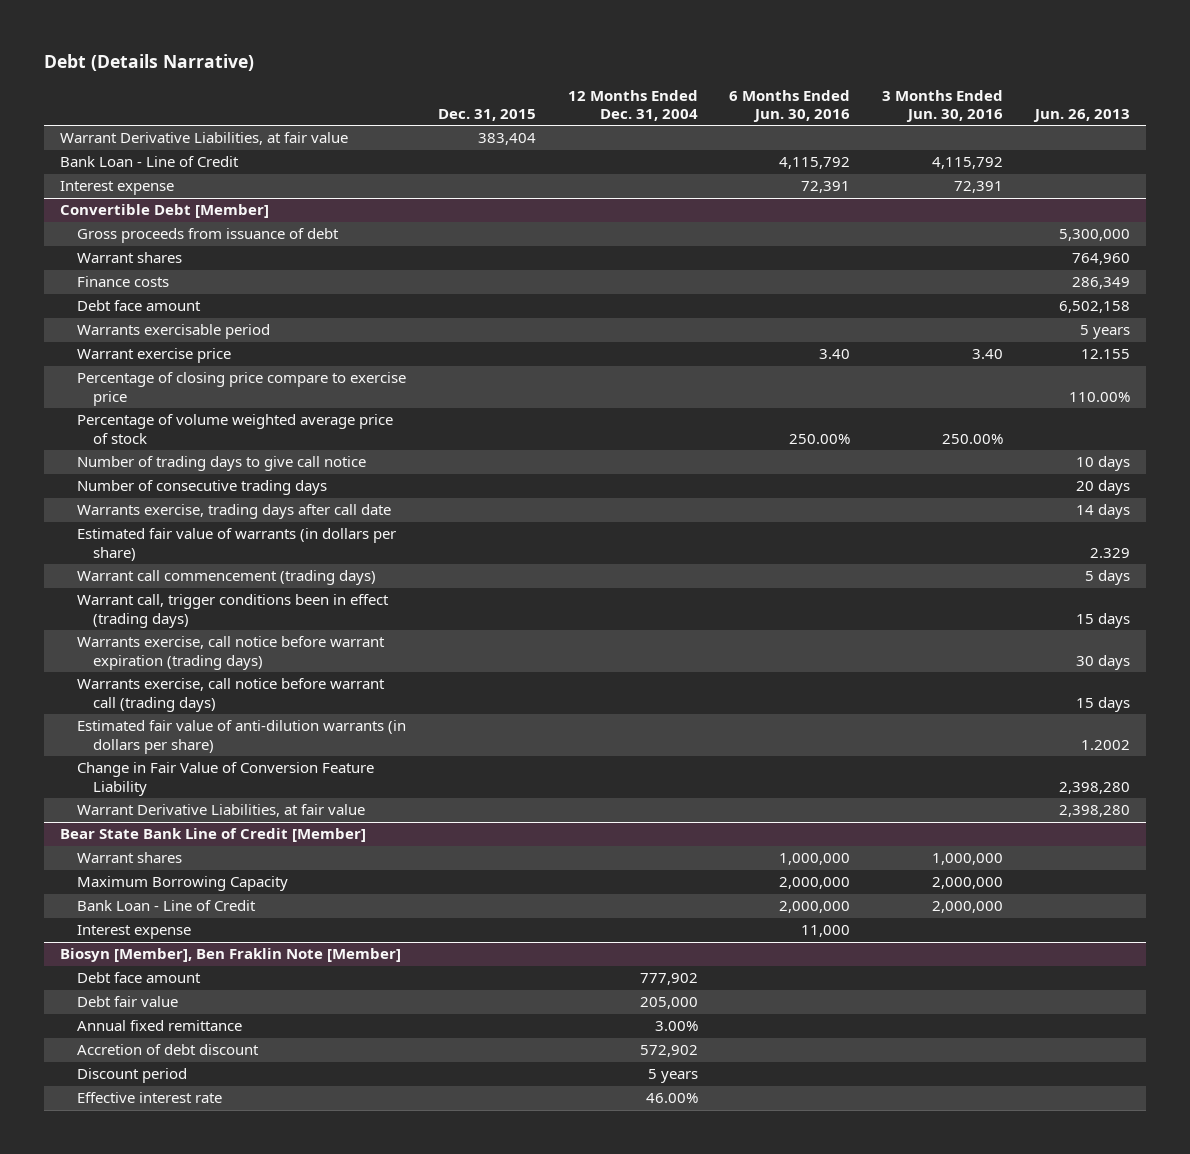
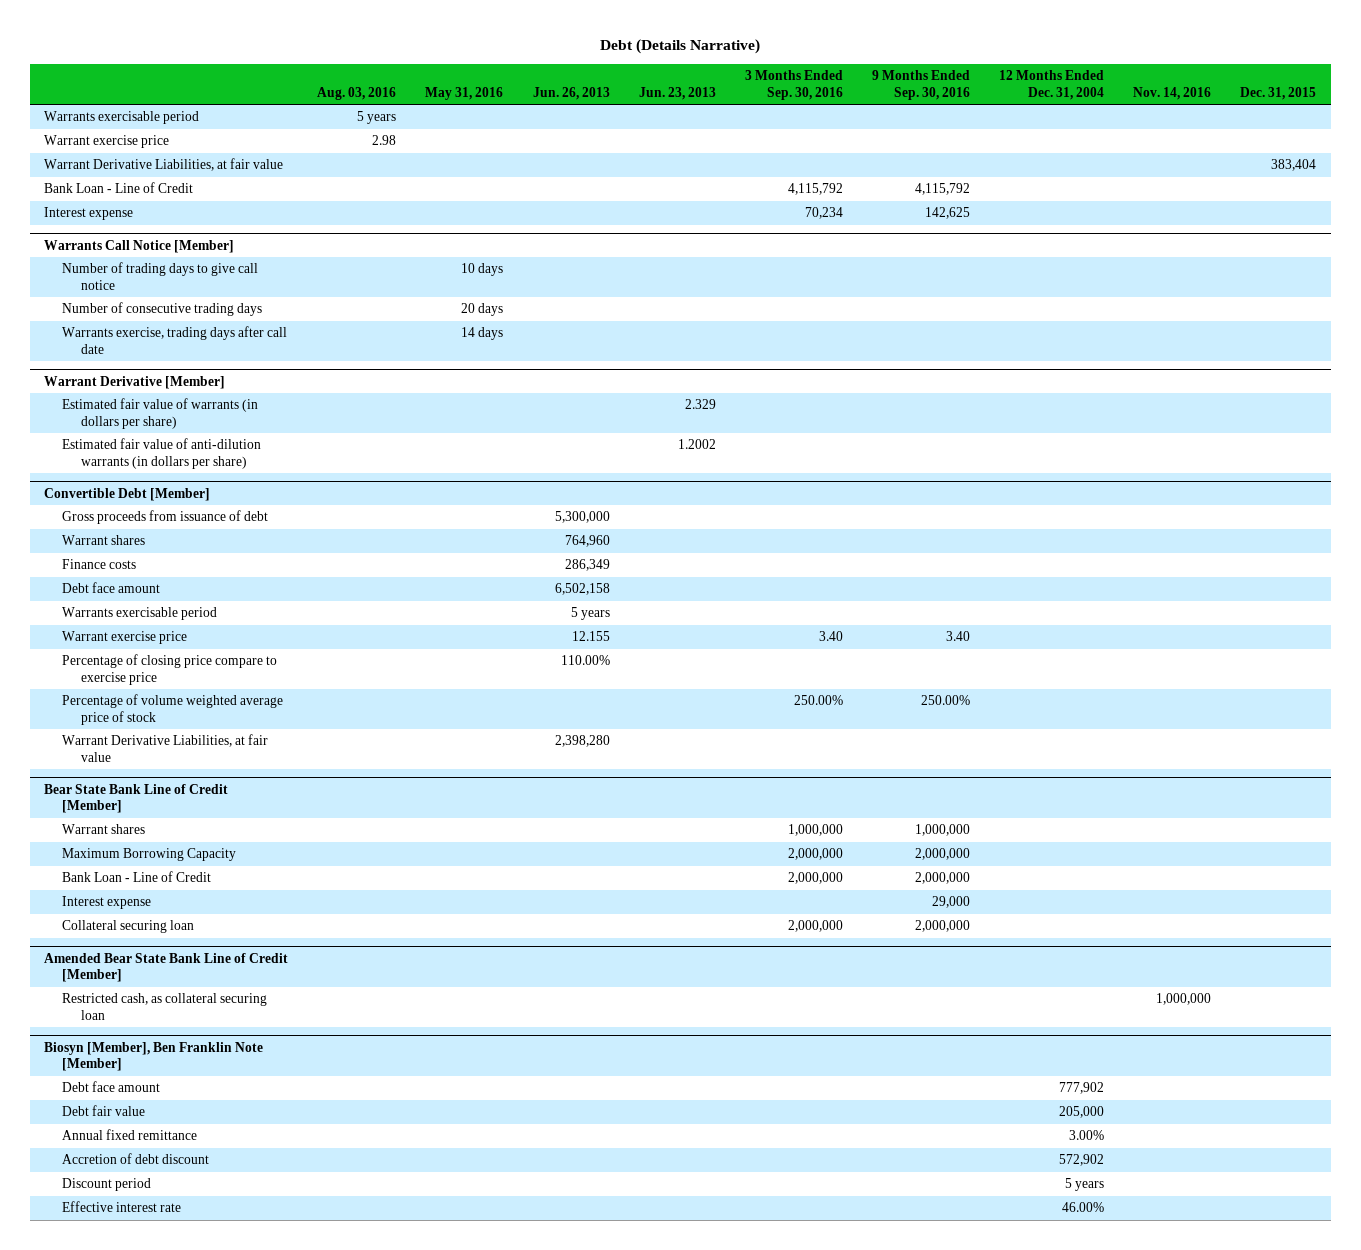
- | Dec. 31, 2015 | 12 Months Ended Dec. 31, 2004 | 6 Months Ended Jun. 30, 2016 | 3 Months Ended Jun. 30, 2016 | Jun. 26, 2013
+ | Aug. 03, 2016 | May 31, 2016 | Jun. 26, 2013 | Jun. 23, 2013 | 3 Months Ended Sep. 30, 2016 | 9 Months Ended Sep. 30, 2016 | 12 Months Ended Dec. 31, 2004 | Nov. 14, 2016 | Dec. 31, 2015
+ Warrants exercisable period | 5 years | | | | | | | |
+ Warrant exercise price | 2.98 | | | | | | | |
+ Warrants Call Notice [Member]
+ Number of trading days to give call notice | | 10 days | | | | | | |
+ Number of consecutive trading days | | 20 days | | | | | | |
+ Warrants exercise, trading days after call date | | 14 days | | | | | | |
+ Warrant Derivative [Member]
+ Estimated fair value of warrants (in dollars per share) | | | | 2.329 | | | | |
+ Estimated fair value of anti-dilution warrants (in dollars per share) | | | | 1.2002 | | | | |
@ Convertible Debt [Member]
- Number of trading days to give call notice | | | | | 10 days
- Number of consecutive trading days | | | | | 20 days
- Warrants exercise, trading days after call date | | | | | 14 days
- Estimated fair value of warrants (in dollars per share) | | | | | 2.329
- Warrant call commencement (trading days) | | | | | 5 days
- Warrant call, trigger conditions been in effect (trading days) | | | | | 15 days
- Warrants exercise, call notice before warrant expiration (trading days) | | | | | 30 days
- Warrants exercise, call notice before warrant call (trading days) | | | | | 15 days
- Estimated fair value of anti-dilution warrants (in dollars per share) | | | | | 1.2002
- Change in Fair Value of Conversion Feature Liability | | | | | 2,398,280
- Biosyn [Member], Ben Fraklin Note [Member]
@ Bear State Bank Line of Credit [Member]
+ Collateral securing loan | | | | | 2,000,000 | 2,000,000 | | |
+ Amended Bear State Bank Line of Credit [Member]
+ Restricted cash, as collateral securing loan | | | | | | | | 1,000,000 |
+ Biosyn [Member], Ben Franklin Note [Member]

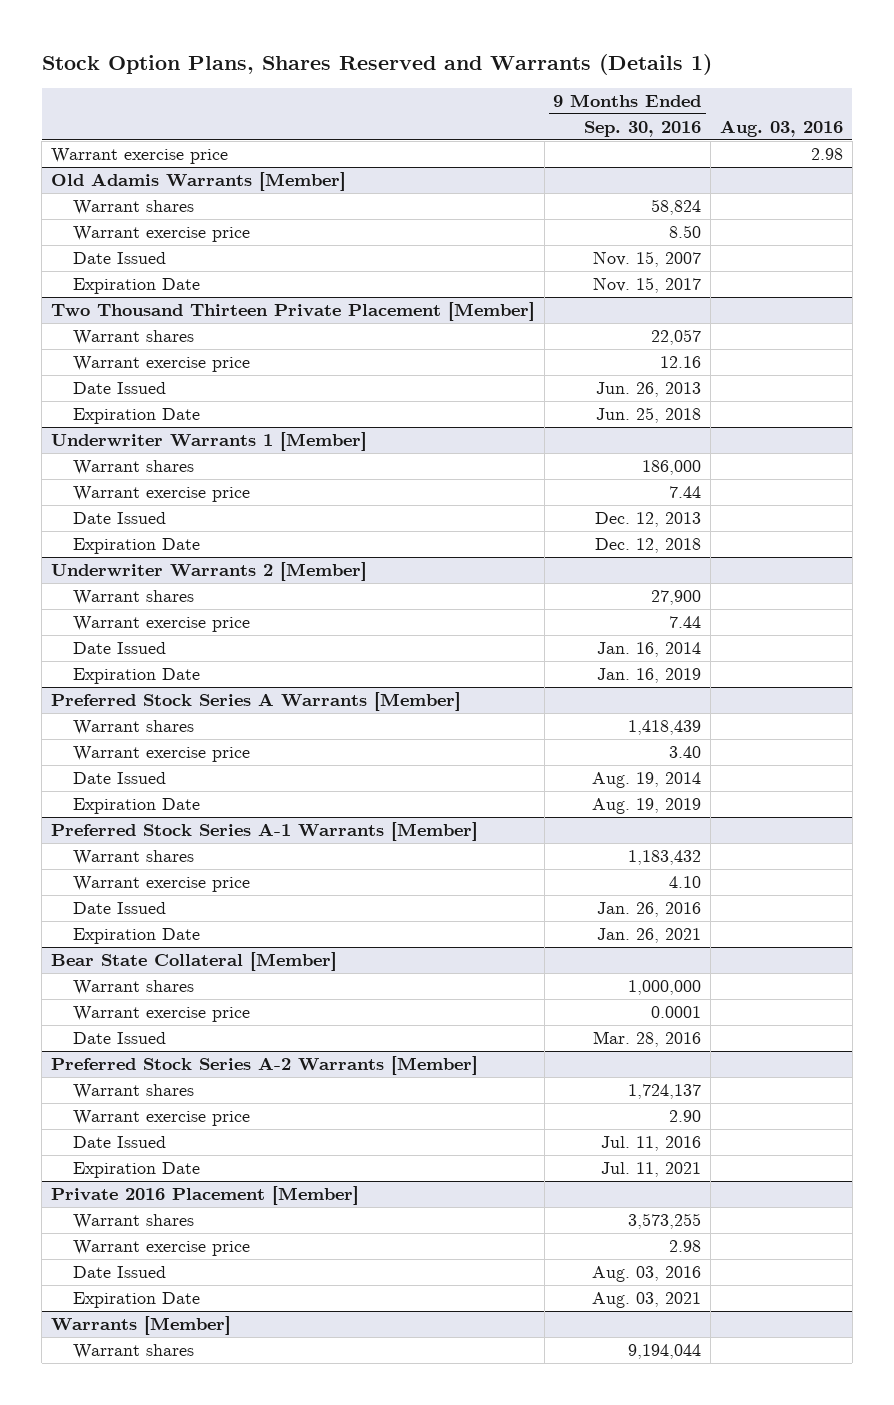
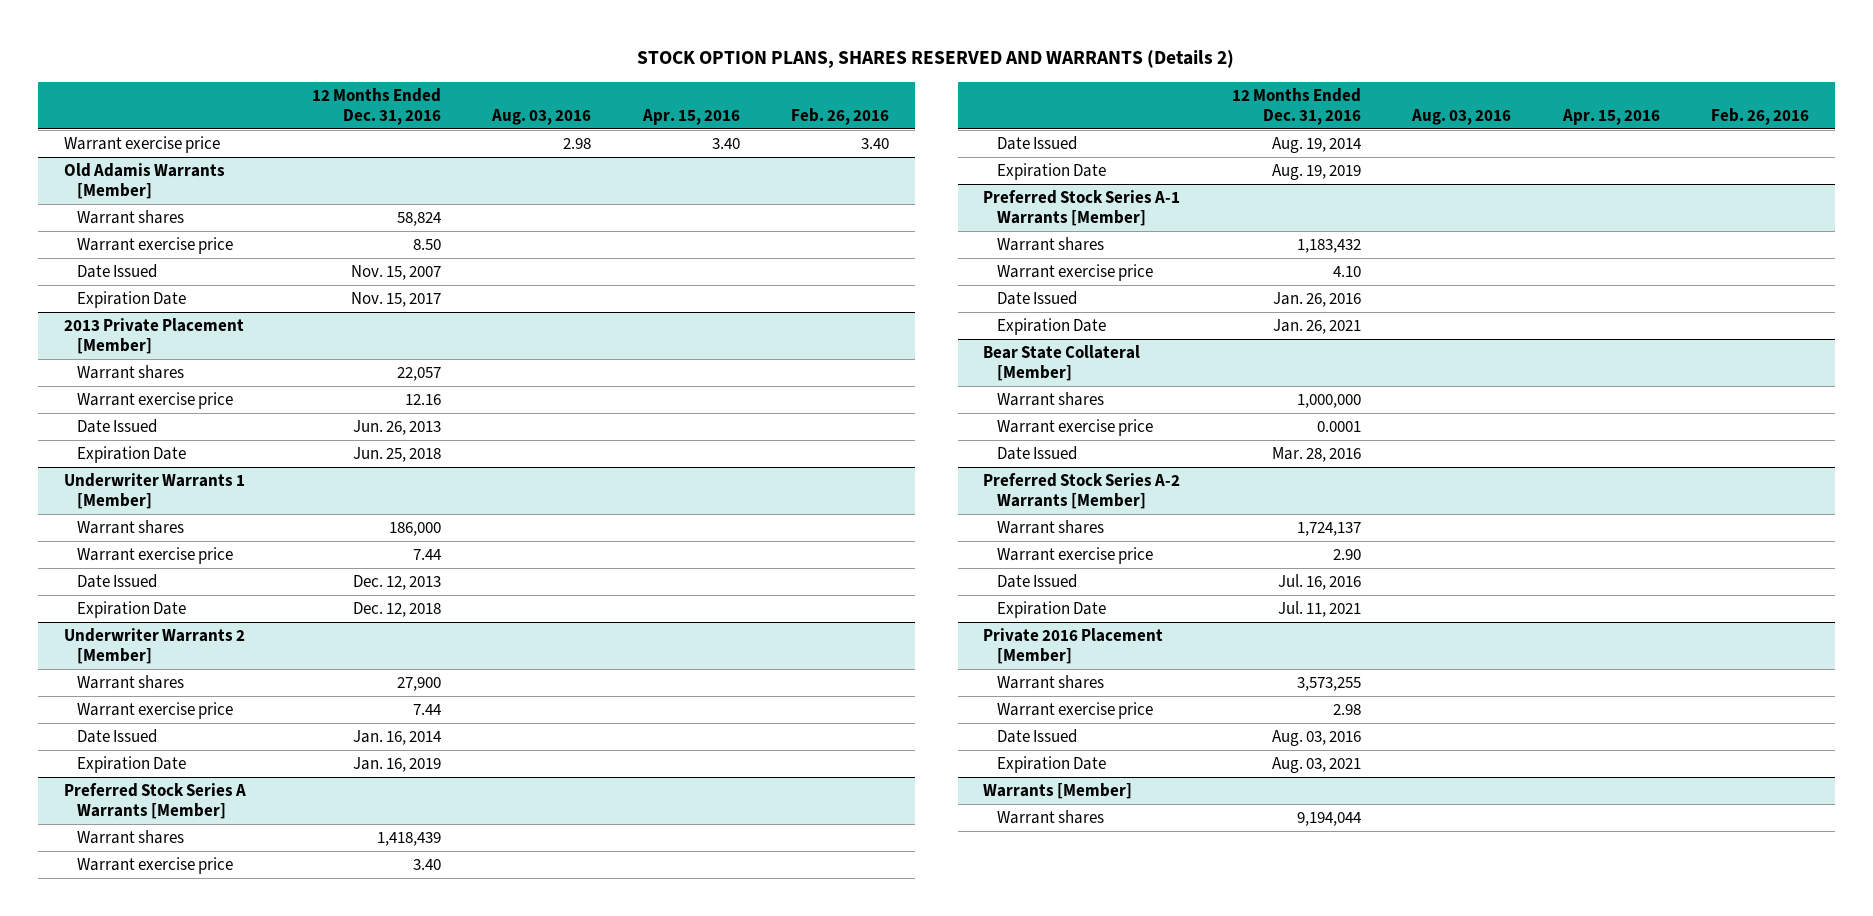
- Stock Option Plans, Shares Reserved and Warrants (Details 1)
+ STOCK OPTION PLANS, SHARES RESERVED AND WARRANTS (Details 2)
- | 9 Months Ended Sep. 30, 2016 | Aug. 03, 2016
+ | 12 Months Ended Dec. 31, 2016 | Aug. 03, 2016 | Apr. 15, 2016 | Feb. 26, 2016
- Two Thousand Thirteen Private Placement [Member]
+ 2013 Private Placement [Member]

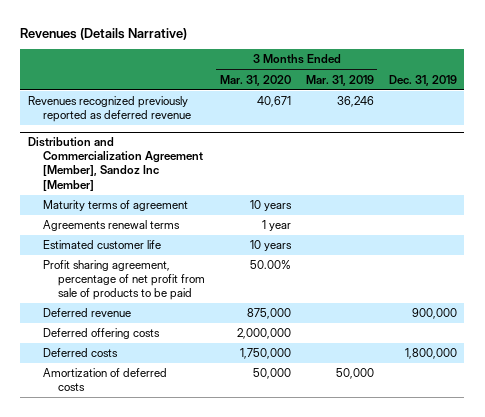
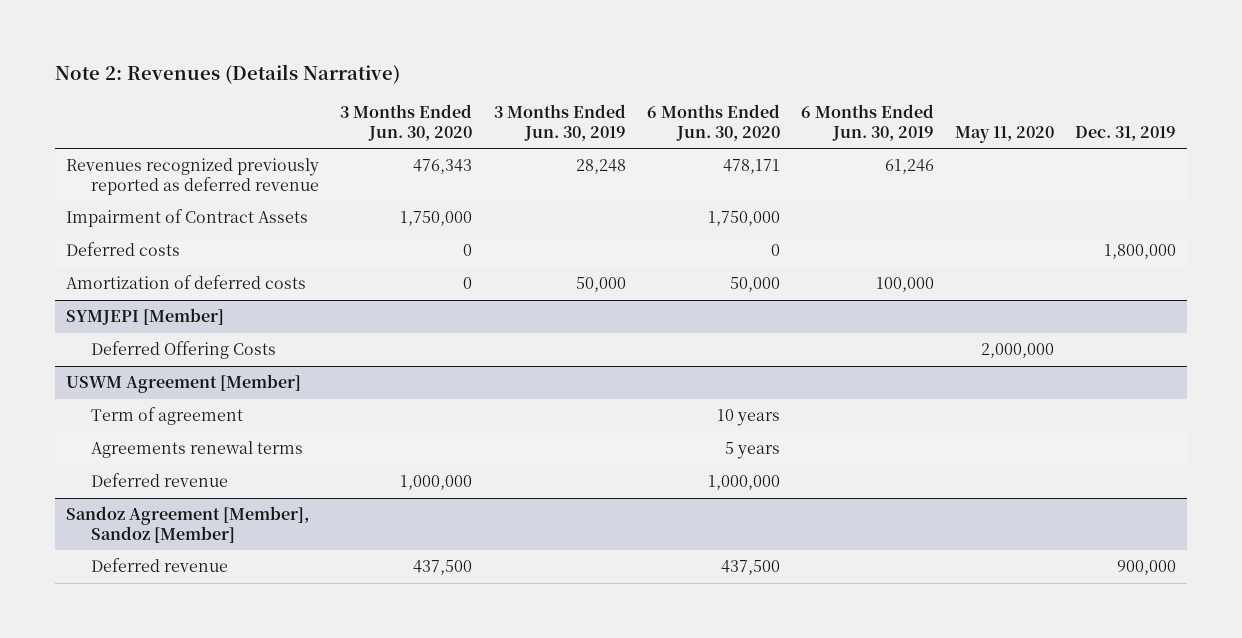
- Revenues (Details Narrative)
+ Note 2: Revenues (Details Narrative)
- | 3 Months Ended Mar. 31, 2020 | 3 Months Ended Mar. 31, 2019 | Dec. 31, 2019
+ | 3 Months Ended Jun. 30, 2020 | 3 Months Ended Jun. 30, 2019 | 6 Months Ended Jun. 30, 2020 | 6 Months Ended Jun. 30, 2019 | May 11, 2020 | Dec. 31, 2019
- Distribution and Commercialization Agreement [Member], Sandoz Inc [Member]
- Maturity terms of agreement | 10 years | |
- Agreements renewal terms | 1 year | |
- Estimated customer life | 10 years | |
- Profit sharing agreement, percentage of net profit from sale of products to be paid | 50.00% | |
+ Impairment of Contract Assets | 1,750,000 | | 1,750,000 | | |
+ Deferred costs | 0 | | 0 | | | 1,800,000
+ Amortization of deferred costs | 0 | 50,000 | 50,000 | 100,000 | |
+ SYMJEPI [Member]
+ Deferred Offering Costs | | | | | 2,000,000 |
+ USWM Agreement [Member]
+ Term of agreement | | | 10 years | | |
+ Agreements renewal terms | | | 5 years | | |
+ Deferred revenue | 1,000,000 | | 1,000,000 | | |
+ Sandoz Agreement [Member], Sandoz [Member]
- Deferred offering costs | 2,000,000 | |
- Deferred costs | 1,750,000 | | 1,800,000
- Amortization of deferred costs | 50,000 | 50,000 |

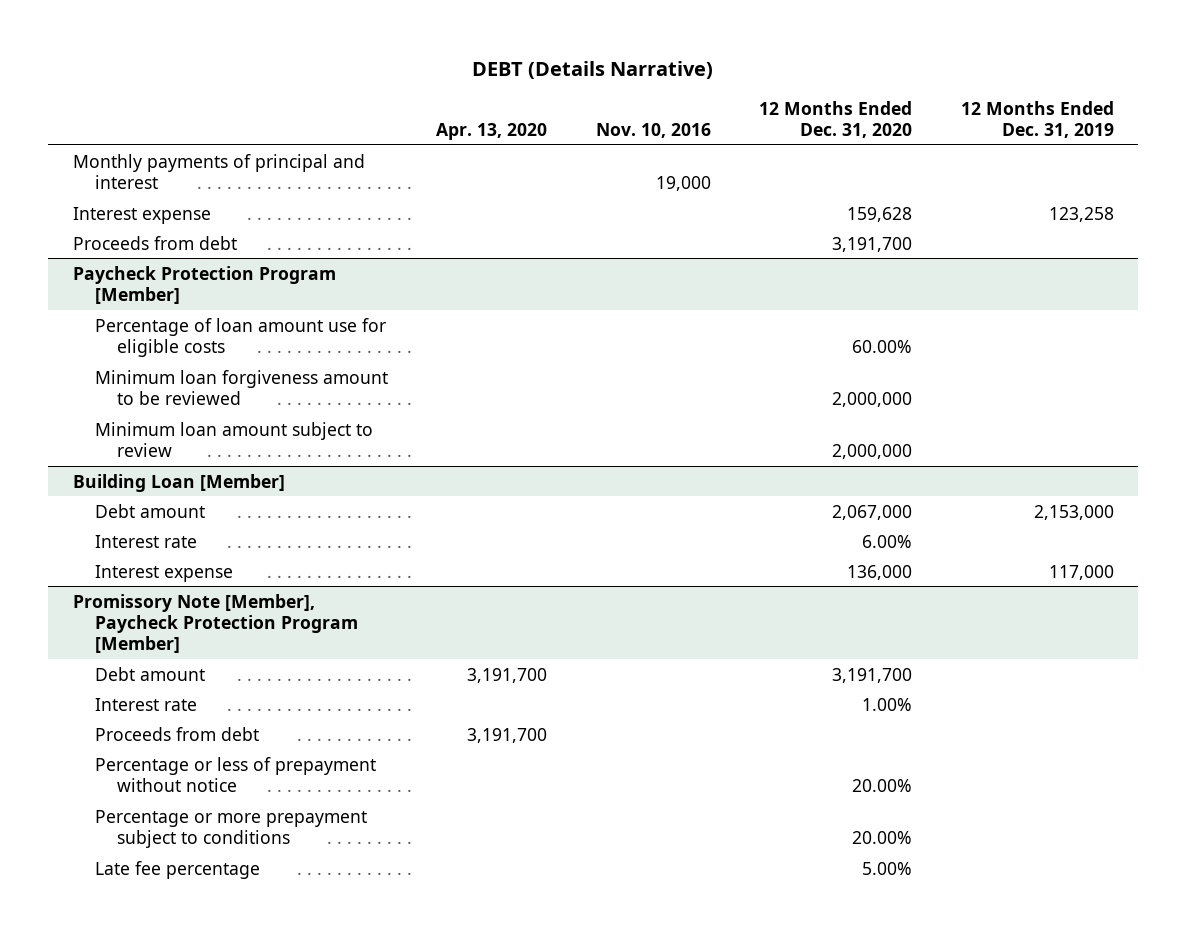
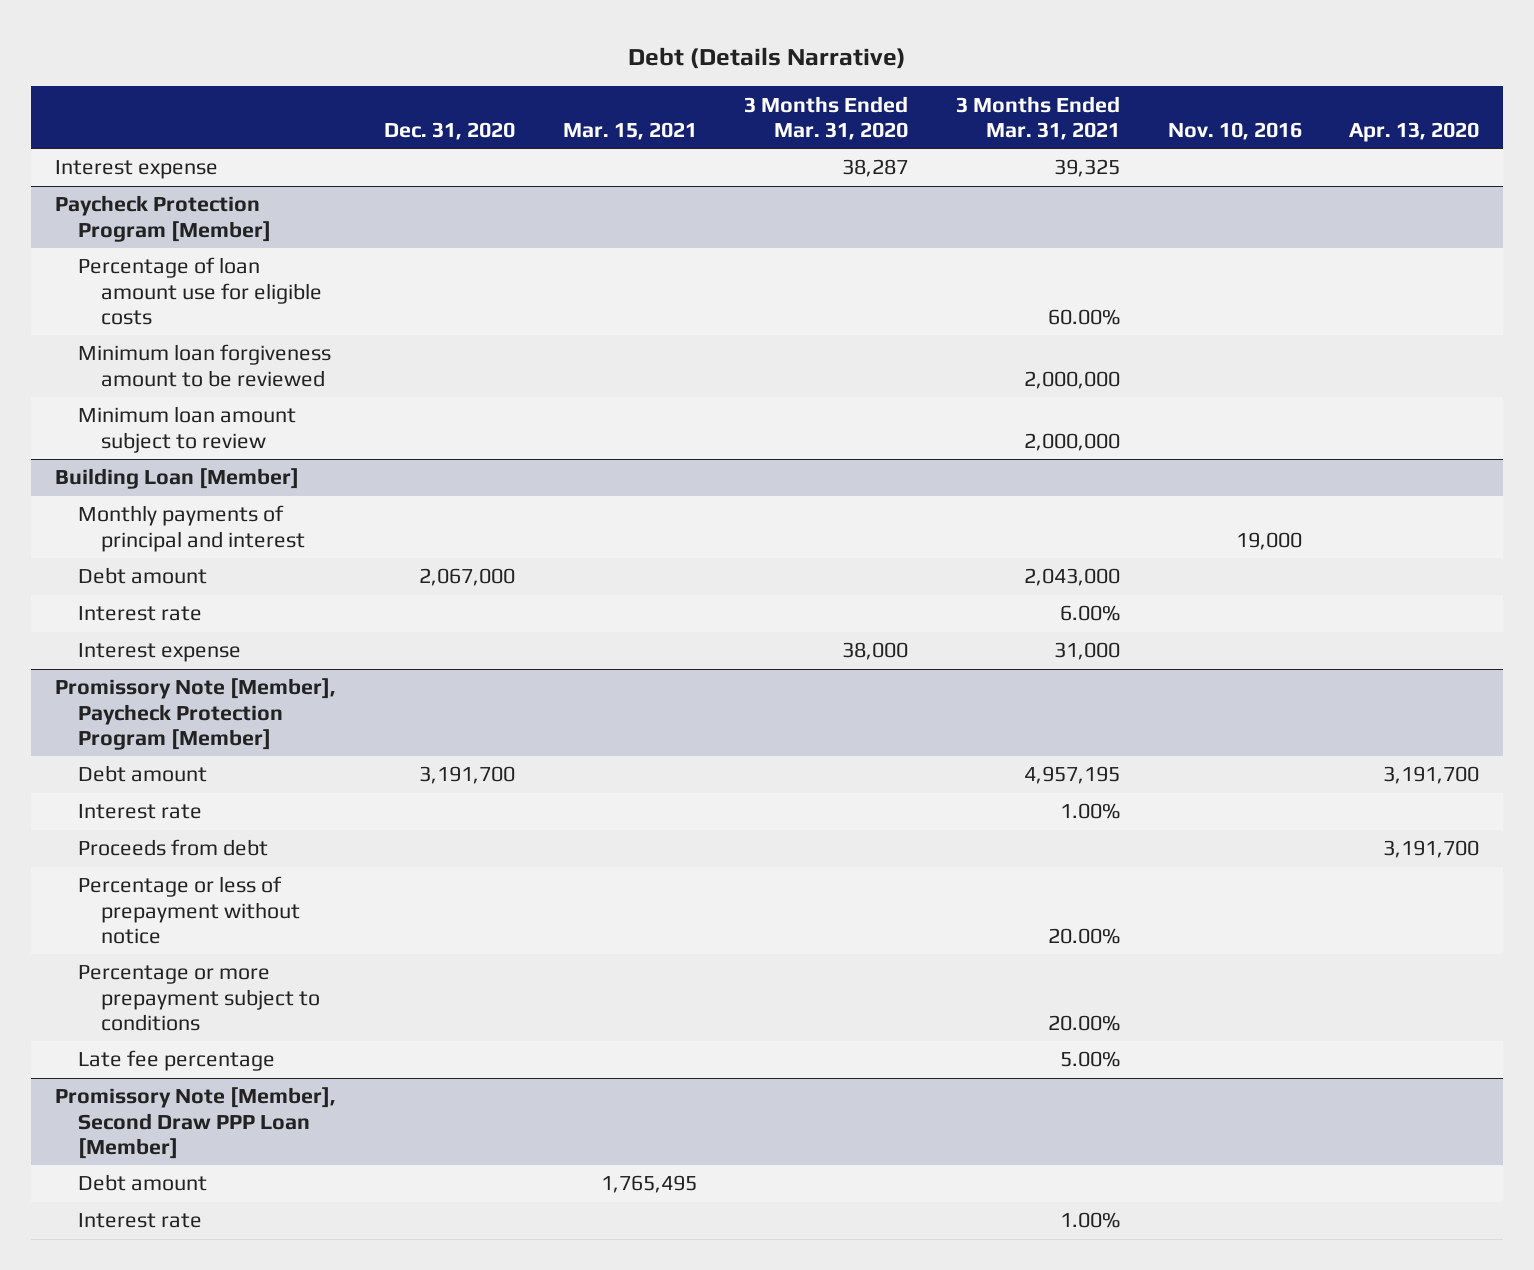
- DEBT (Details Narrative)
+ Debt (Details Narrative)
- | Apr. 13, 2020 | Nov. 10, 2016 | 12 Months Ended Dec. 31, 2020 | 12 Months Ended Dec. 31, 2019
+ | Dec. 31, 2020 | Mar. 15, 2021 | 3 Months Ended Mar. 31, 2020 | 3 Months Ended Mar. 31, 2021 | Nov. 10, 2016 | Apr. 13, 2020
- Monthly payments of principal and interest | | 19,000 | |
- Proceeds from debt | | | 3,191,700 |
@ Building Loan [Member]
+ Monthly payments of principal and interest | | | | | 19,000 |
+ Promissory Note [Member], Second Draw PPP Loan [Member]
+ Debt amount | | 1,765,495 | | | |
+ Interest rate | | | | 1.00% | |

